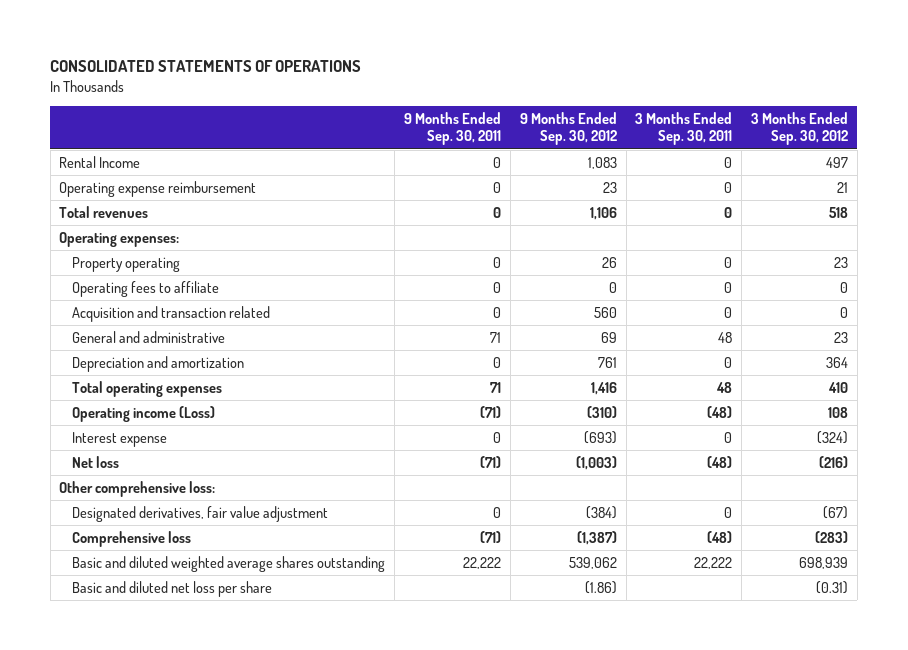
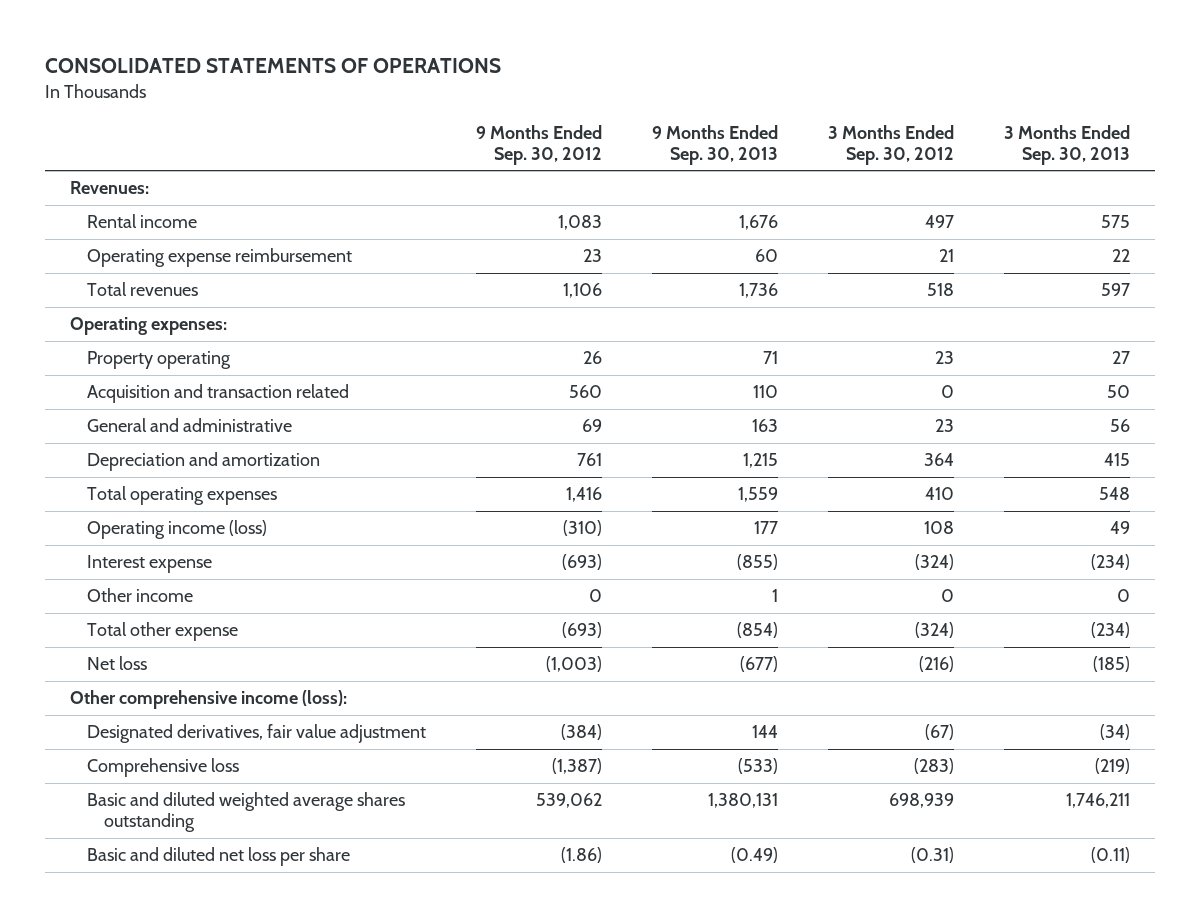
- | 9 Months Ended Sep. 30, 2011 | 9 Months Ended Sep. 30, 2012 | 3 Months Ended Sep. 30, 2011 | 3 Months Ended Sep. 30, 2012
+ | 9 Months Ended Sep. 30, 2012 | 9 Months Ended Sep. 30, 2013 | 3 Months Ended Sep. 30, 2012 | 3 Months Ended Sep. 30, 2013
- Rental Income | 0 | 1,083 | 0 | 497
+ Revenues:
+ Rental income | 1,083 | 1,676 | 497 | 575
- Operating fees to affiliate | 0 | 0 | 0 | 0
- Operating income (Loss) | (71) | (310) | (48) | 108
+ Operating income (loss) | (310) | 177 | 108 | 49
+ Other income | 0 | 1 | 0 | 0
+ Total other expense | (693) | (854) | (324) | (234)
- Other comprehensive loss:
+ Other comprehensive income (loss):

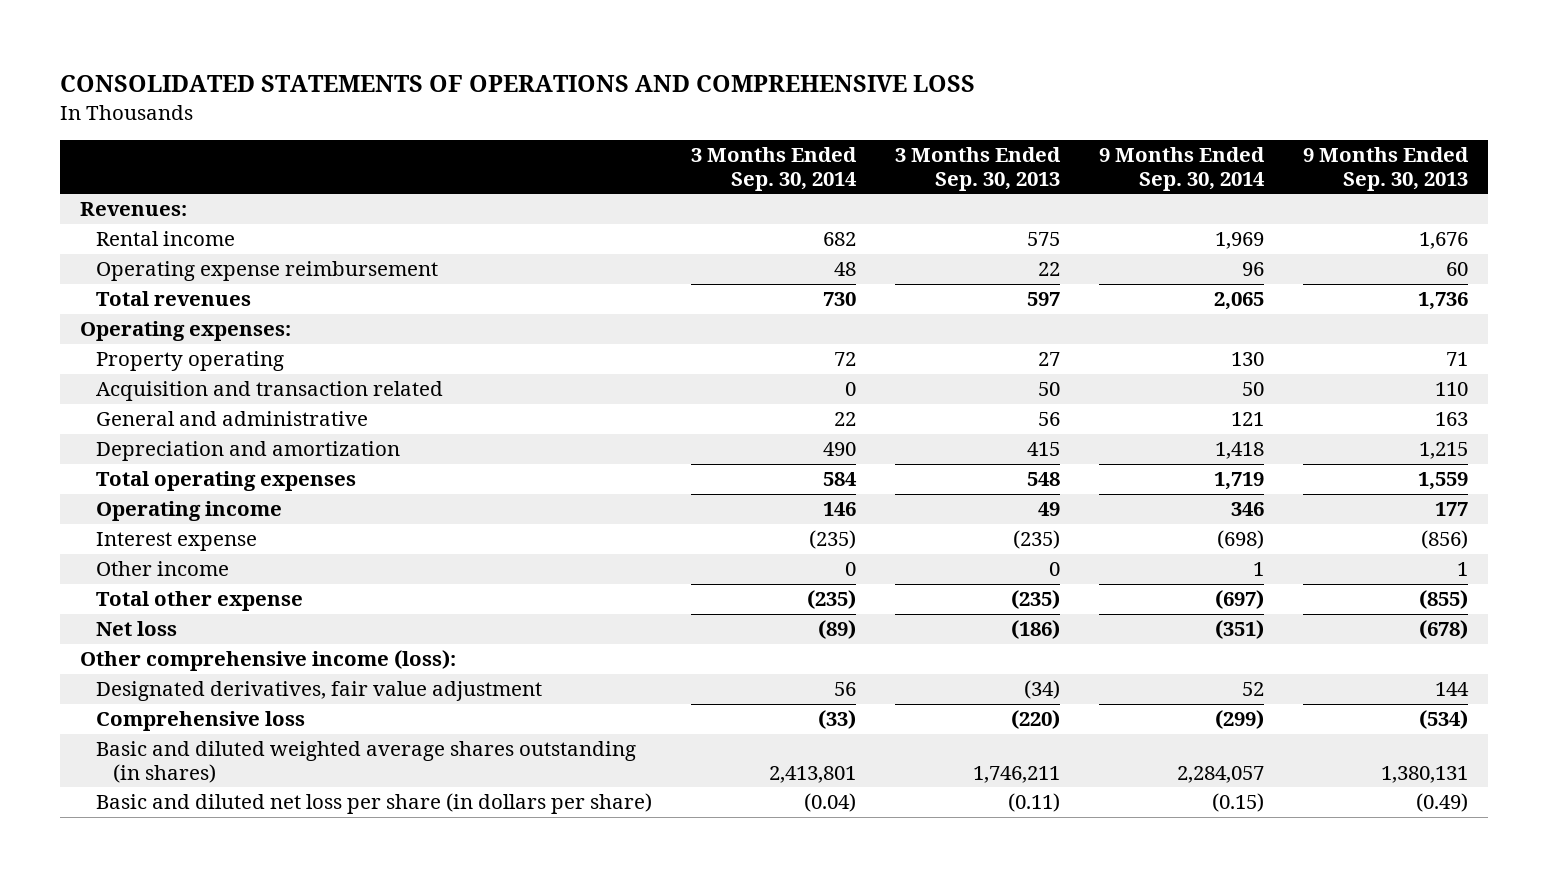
- CONSOLIDATED STATEMENTS OF OPERATIONS
+ CONSOLIDATED STATEMENTS OF OPERATIONS AND COMPREHENSIVE LOSS
- | 9 Months Ended Sep. 30, 2012 | 9 Months Ended Sep. 30, 2013 | 3 Months Ended Sep. 30, 2012 | 3 Months Ended Sep. 30, 2013
+ | 3 Months Ended Sep. 30, 2014 | 3 Months Ended Sep. 30, 2013 | 9 Months Ended Sep. 30, 2014 | 9 Months Ended Sep. 30, 2013
- Operating income (loss) | (310) | 177 | 108 | 49
- Interest expense | (693) | (855) | (324) | (234)
+ Operating income | 146 | 49 | 346 | 177
+ Interest expense | (235) | (235) | (698) | (856)
- Total other expense | (693) | (854) | (324) | (234)
- Net loss | (1,003) | (677) | (216) | (185)
+ Total other expense | (235) | (235) | (697) | (855)
+ Net loss | (89) | (186) | (351) | (678)
- Comprehensive loss | (1,387) | (533) | (283) | (219)
- Basic and diluted weighted average shares outstanding | 539,062 | 1,380,131 | 698,939 | 1,746,211
- Basic and diluted net loss per share | (1.86) | (0.49) | (0.31) | (0.11)
+ Comprehensive loss | (33) | (220) | (299) | (534)
+ Basic and diluted weighted average shares outstanding (in shares) | 2,413,801 | 1,746,211 | 2,284,057 | 1,380,131
+ Basic and diluted net loss per share (in dollars per share) | (0.04) | (0.11) | (0.15) | (0.49)

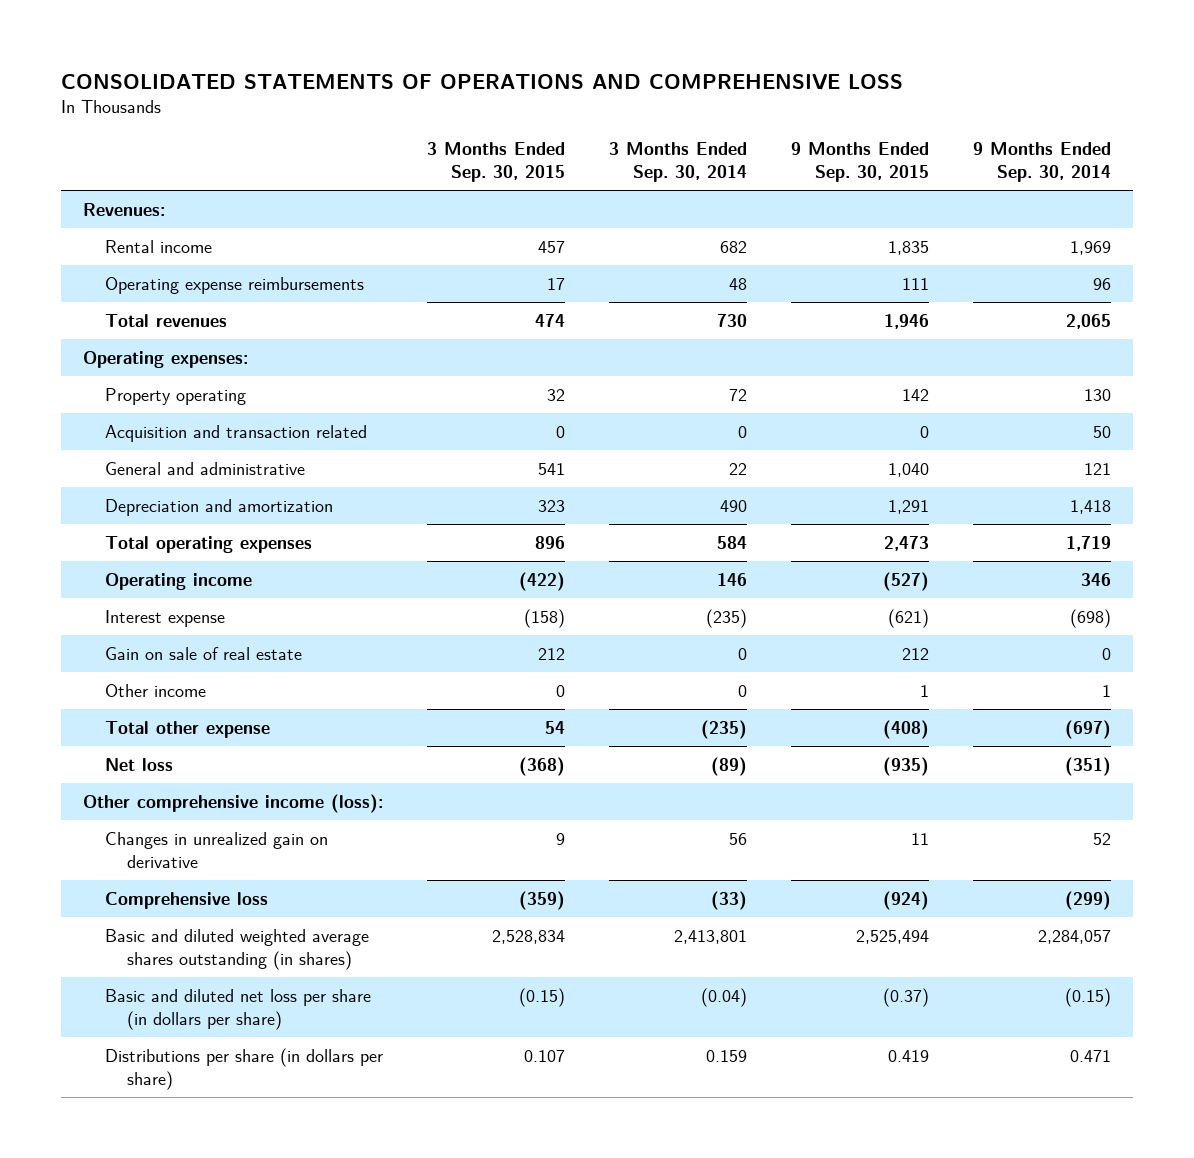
- | 3 Months Ended Sep. 30, 2014 | 3 Months Ended Sep. 30, 2013 | 9 Months Ended Sep. 30, 2014 | 9 Months Ended Sep. 30, 2013
+ | 3 Months Ended Sep. 30, 2015 | 3 Months Ended Sep. 30, 2014 | 9 Months Ended Sep. 30, 2015 | 9 Months Ended Sep. 30, 2014
- Operating expense reimbursement | 48 | 22 | 96 | 60
+ Operating expense reimbursements | 17 | 48 | 111 | 96
+ Gain on sale of real estate | 212 | 0 | 212 | 0
- Designated derivatives, fair value adjustment | 56 | (34) | 52 | 144
+ Changes in unrealized gain on derivative | 9 | 56 | 11 | 52
+ Distributions per share (in dollars per share) | 0.107 | 0.159 | 0.419 | 0.471

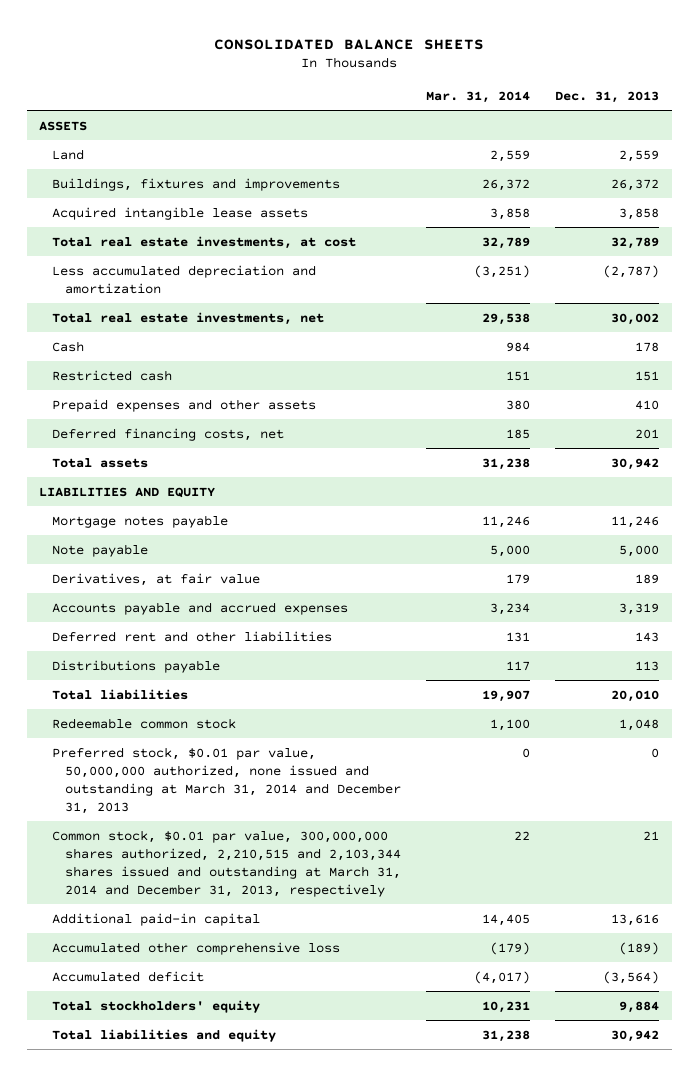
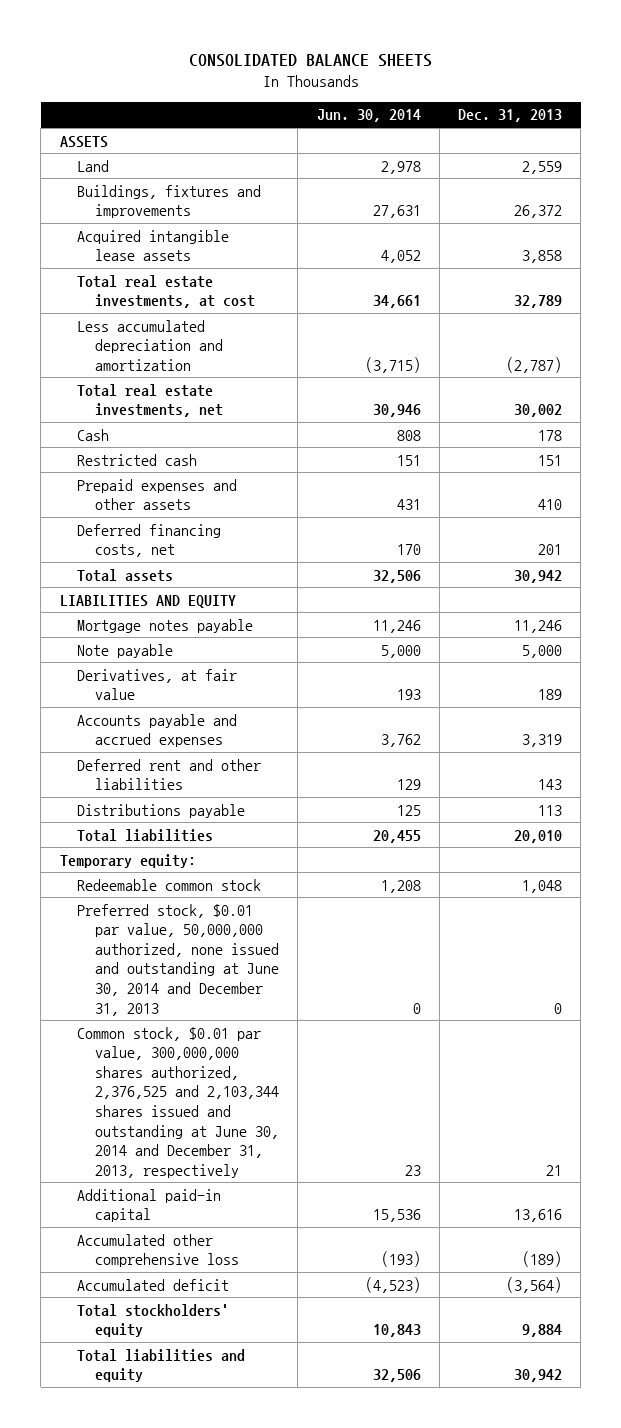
- | Mar. 31, 2014 | Dec. 31, 2013
+ | Jun. 30, 2014 | Dec. 31, 2013
+ Temporary equity:
- Preferred stock, $0.01 par value, 50,000,000 authorized, none issued and outstanding at March 31, 2014 and December 31, 2013 | 0 | 0
- Common stock, $0.01 par value, 300,000,000 shares authorized, 2,210,515 and 2,103,344 shares issued and outstanding at March 31, 2014 and December 31, 2013, respectively | 22 | 21
+ Preferred stock, $0.01 par value, 50,000,000 authorized, none issued and outstanding at June 30, 2014 and December 31, 2013 | 0 | 0
+ Common stock, $0.01 par value, 300,000,000 shares authorized, 2,376,525 and 2,103,344 shares issued and outstanding at June 30, 2014 and December 31, 2013, respectively | 23 | 21

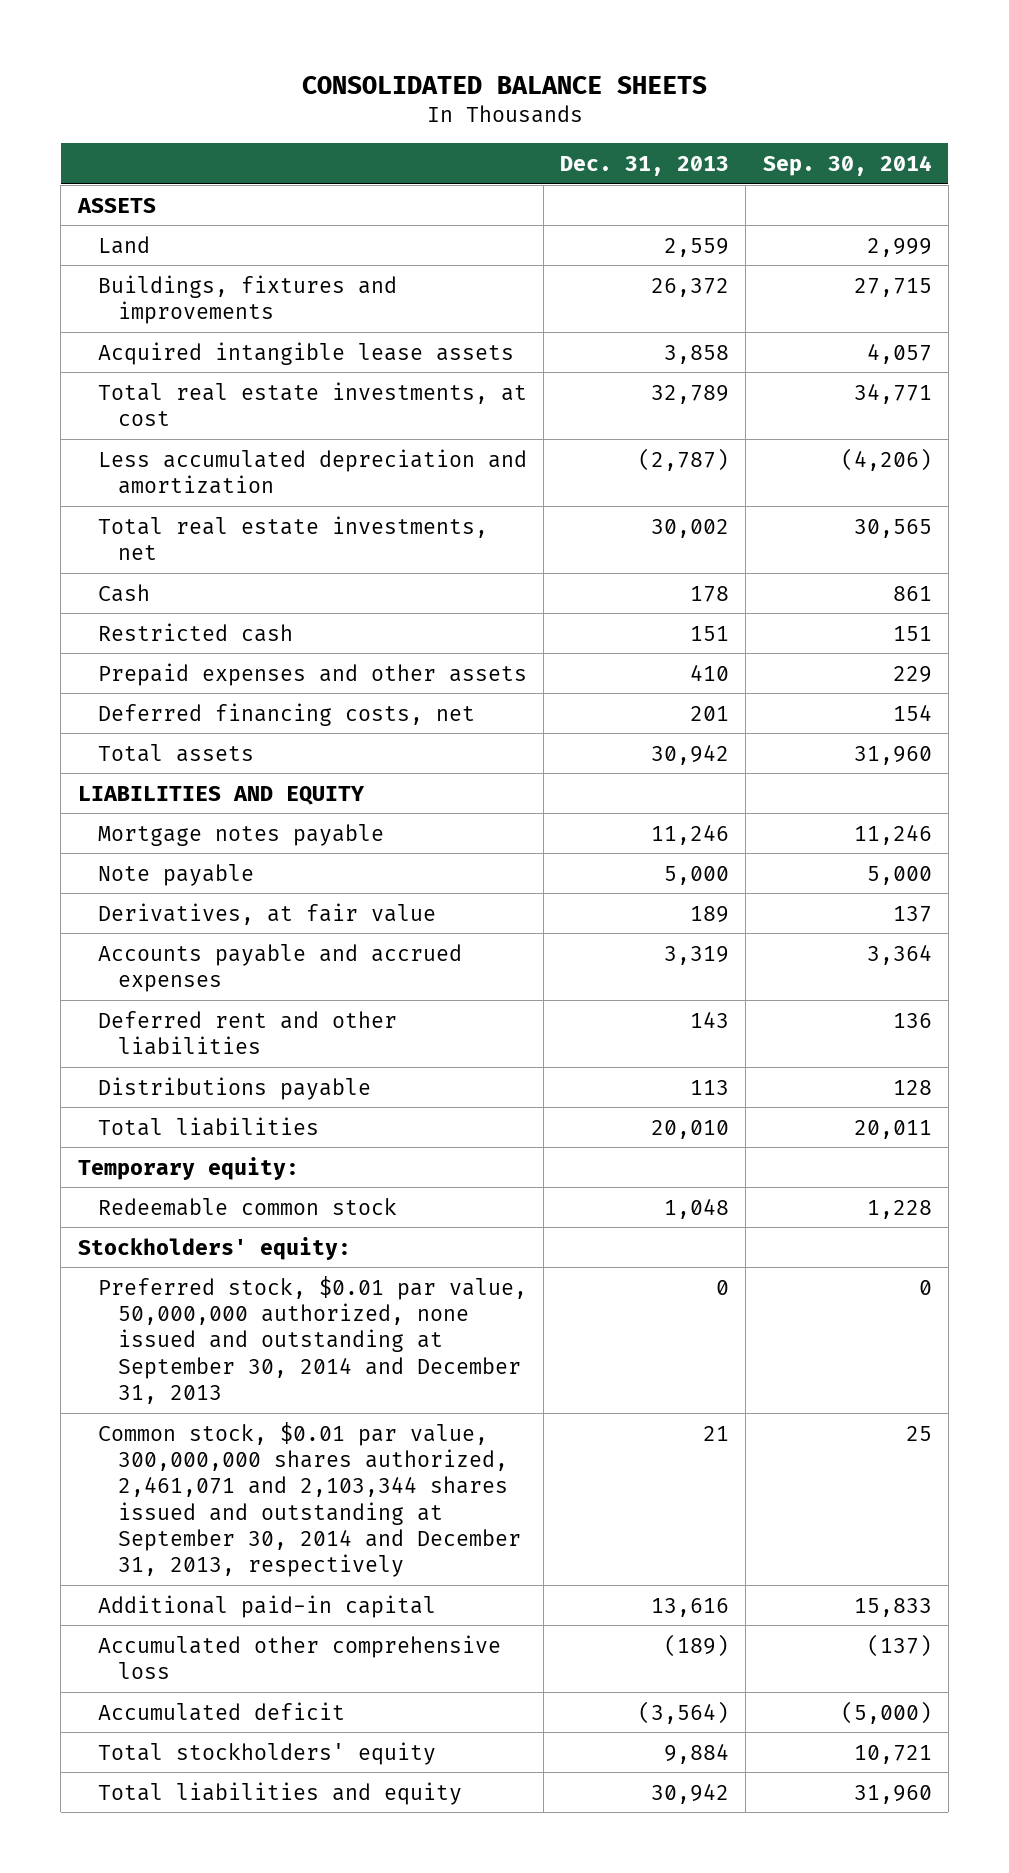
- | Jun. 30, 2014 | Dec. 31, 2013
+ | Dec. 31, 2013 | Sep. 30, 2014
- Preferred stock, $0.01 par value, 50,000,000 authorized, none issued and outstanding at June 30, 2014 and December 31, 2013 | 0 | 0
- Common stock, $0.01 par value, 300,000,000 shares authorized, 2,376,525 and 2,103,344 shares issued and outstanding at June 30, 2014 and December 31, 2013, respectively | 23 | 21
+ Stockholders' equity:
+ Preferred stock, $0.01 par value, 50,000,000 authorized, none issued and outstanding at September 30, 2014 and December 31, 2013 | 0 | 0
+ Common stock, $0.01 par value, 300,000,000 shares authorized, 2,461,071 and 2,103,344 shares issued and outstanding at September 30, 2014 and December 31, 2013, respectively | 21 | 25

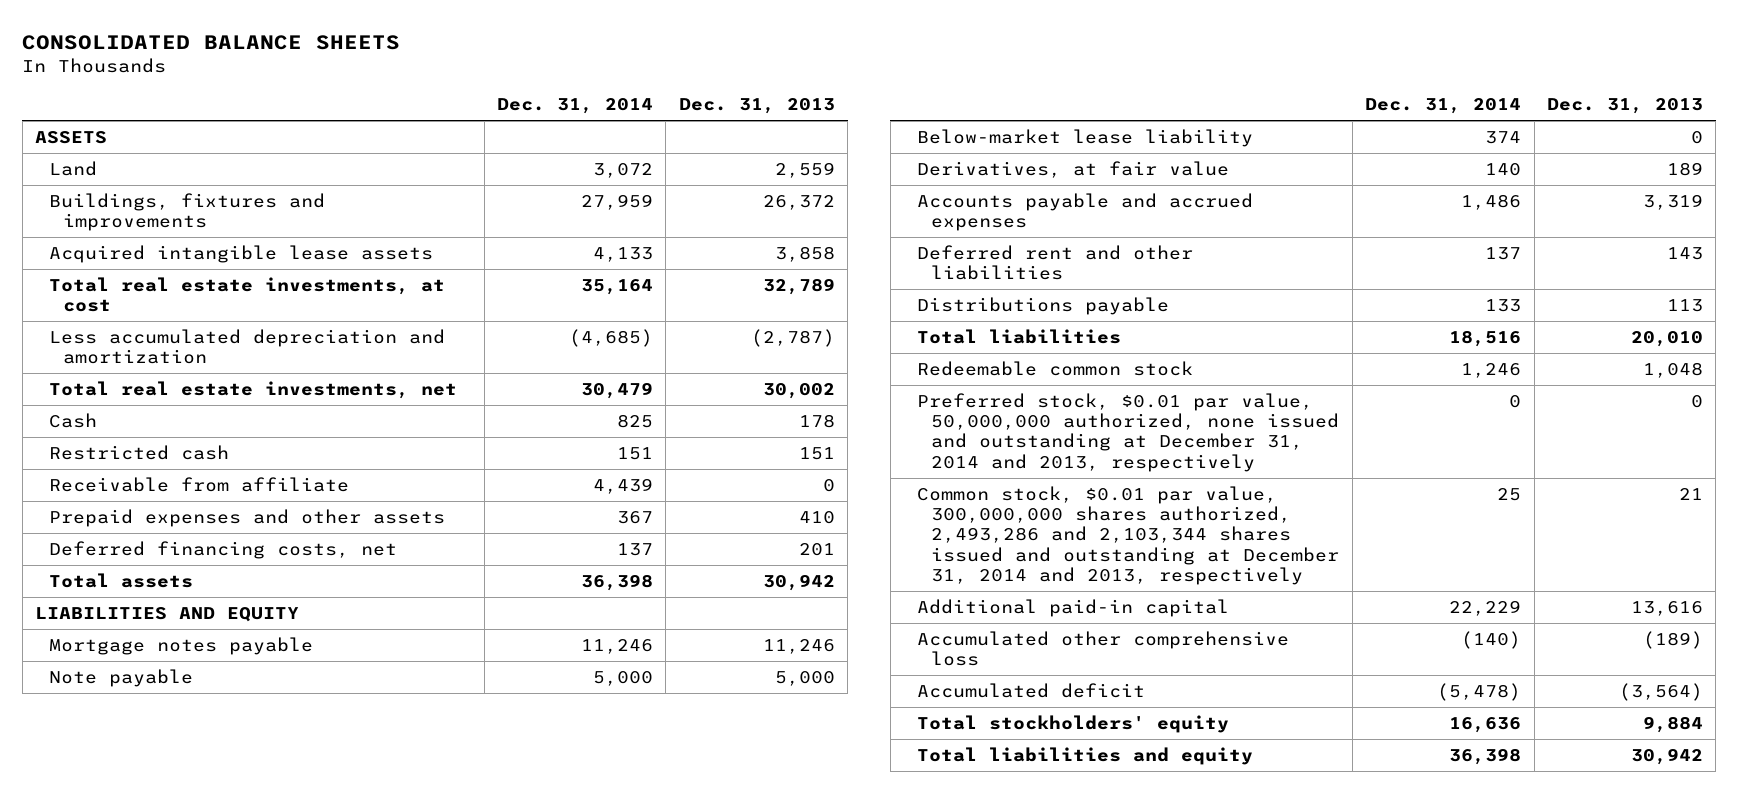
- | Dec. 31, 2013 | Sep. 30, 2014
+ | Dec. 31, 2014 | Dec. 31, 2013
+ Receivable from affiliate | 4,439 | 0
+ Below-market lease liability | 374 | 0
- Temporary equity:
- Stockholders' equity:
- Preferred stock, $0.01 par value, 50,000,000 authorized, none issued and outstanding at September 30, 2014 and December 31, 2013 | 0 | 0
- Common stock, $0.01 par value, 300,000,000 shares authorized, 2,461,071 and 2,103,344 shares issued and outstanding at September 30, 2014 and December 31, 2013, respectively | 21 | 25
+ Preferred stock, $0.01 par value, 50,000,000 authorized, none issued and outstanding at December 31, 2014 and 2013, respectively | 0 | 0
+ Common stock, $0.01 par value, 300,000,000 shares authorized, 2,493,286 and 2,103,344 shares issued and outstanding at December 31, 2014 and 2013, respectively | 25 | 21

